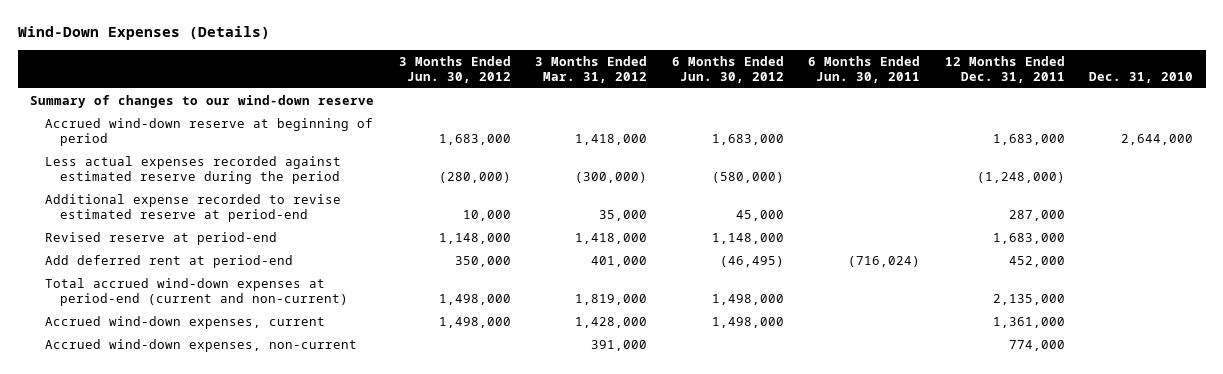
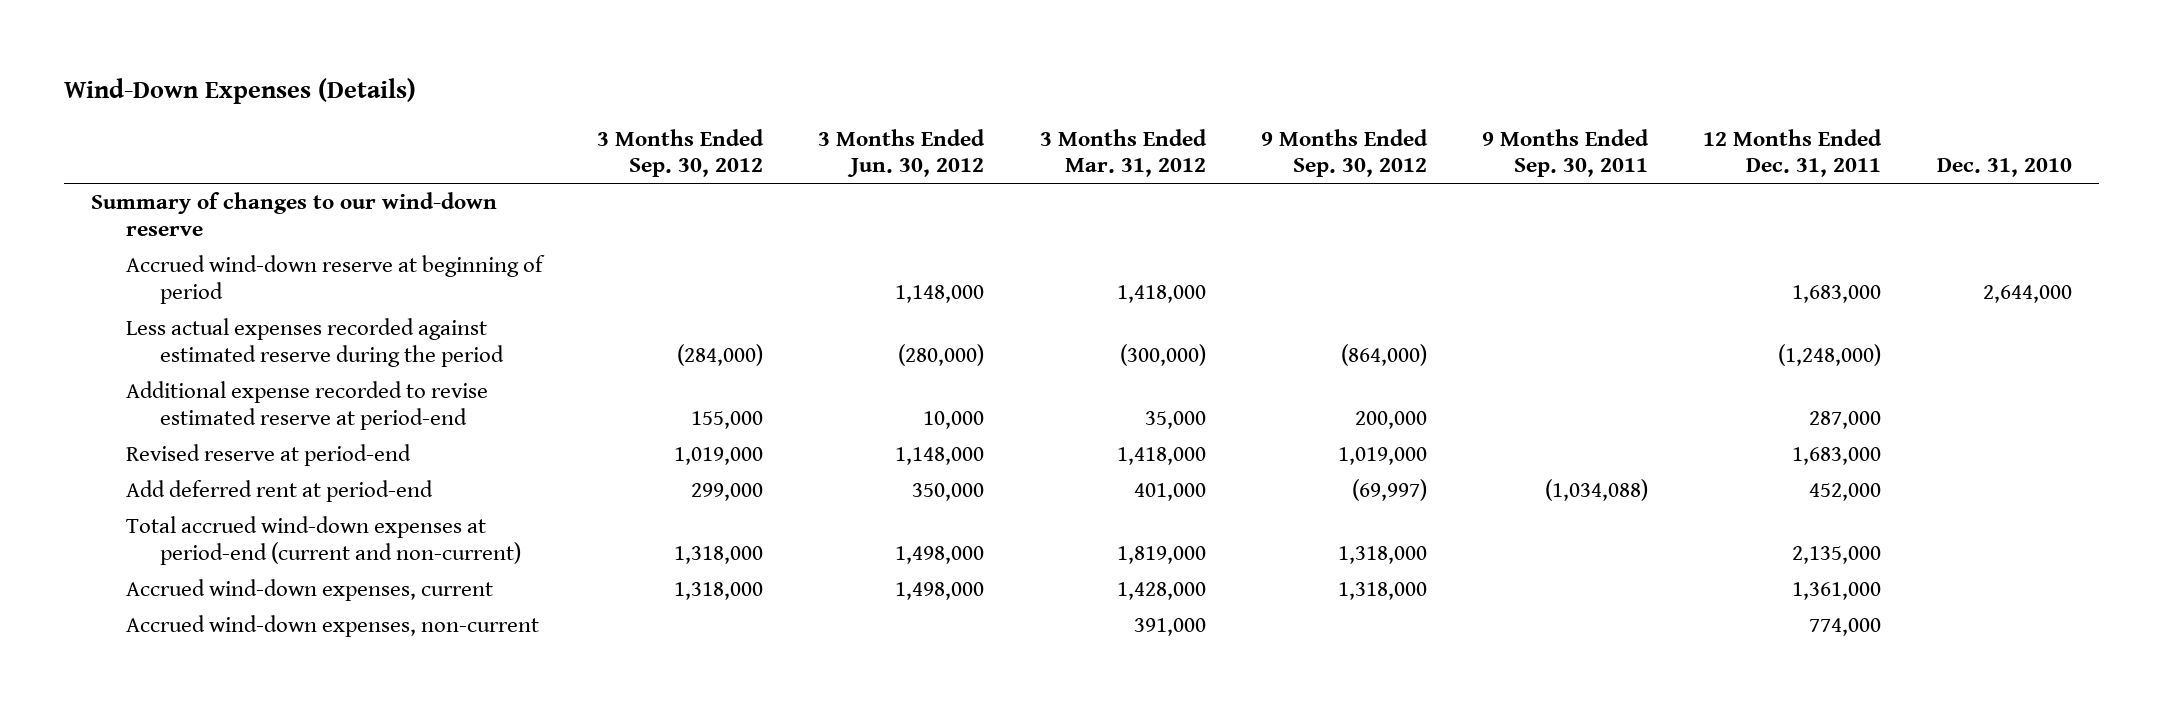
- | 3 Months Ended Jun. 30, 2012 | 3 Months Ended Mar. 31, 2012 | 6 Months Ended Jun. 30, 2012 | 6 Months Ended Jun. 30, 2011 | 12 Months Ended Dec. 31, 2011 | Dec. 31, 2010
+ | 3 Months Ended Sep. 30, 2012 | 3 Months Ended Jun. 30, 2012 | 3 Months Ended Mar. 31, 2012 | 9 Months Ended Sep. 30, 2012 | 9 Months Ended Sep. 30, 2011 | 12 Months Ended Dec. 31, 2011 | Dec. 31, 2010
- Accrued wind-down reserve at beginning of period | 1,683,000 | 1,418,000 | 1,683,000 | | 1,683,000 | 2,644,000
+ Accrued wind-down reserve at beginning of period | | 1,148,000 | 1,418,000 | | | 1,683,000 | 2,644,000

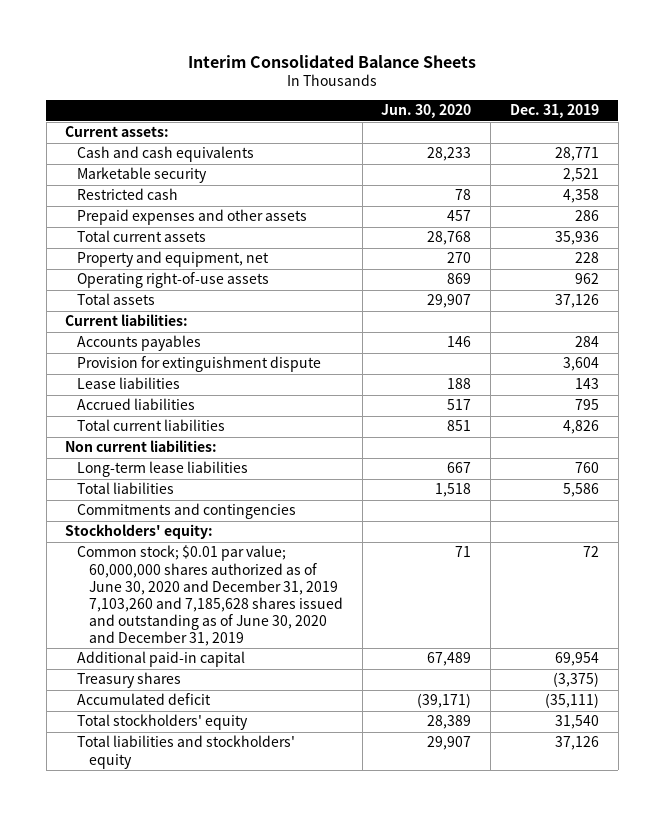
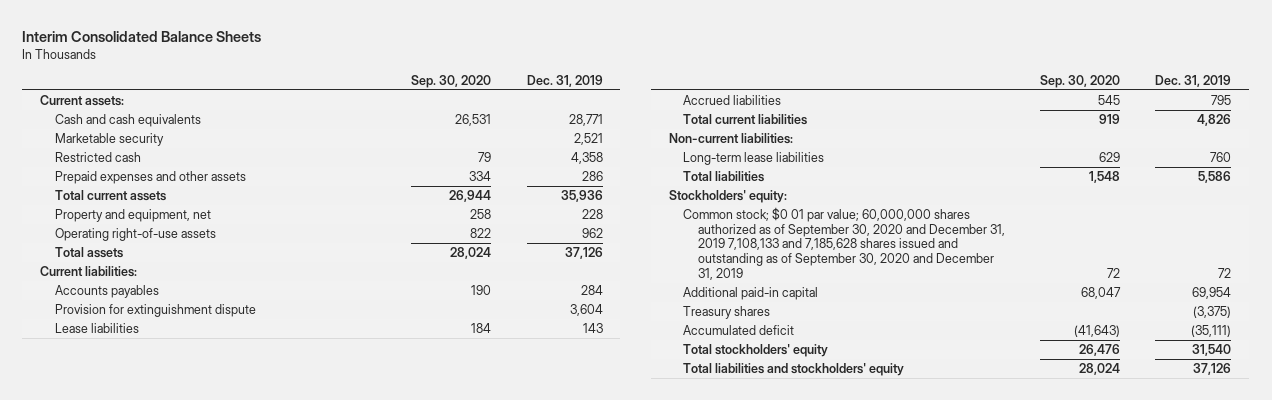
- | Jun. 30, 2020 | Dec. 31, 2019
+ | Sep. 30, 2020 | Dec. 31, 2019
- Non current liabilities:
+ Non-current liabilities:
- Commitments and contingencies
- Common stock; $0.01 par value; 60,000,000 shares authorized as of June 30, 2020 and December 31, 2019 7,103,260 and 7,185,628 shares issued and outstanding as of June 30, 2020 and December 31, 2019 | 71 | 72
+ Common stock; $0 01 par value; 60,000,000 shares authorized as of September 30, 2020 and December 31, 2019 7,108,133 and 7,185,628 shares issued and outstanding as of September 30, 2020 and December 31, 2019 | 72 | 72

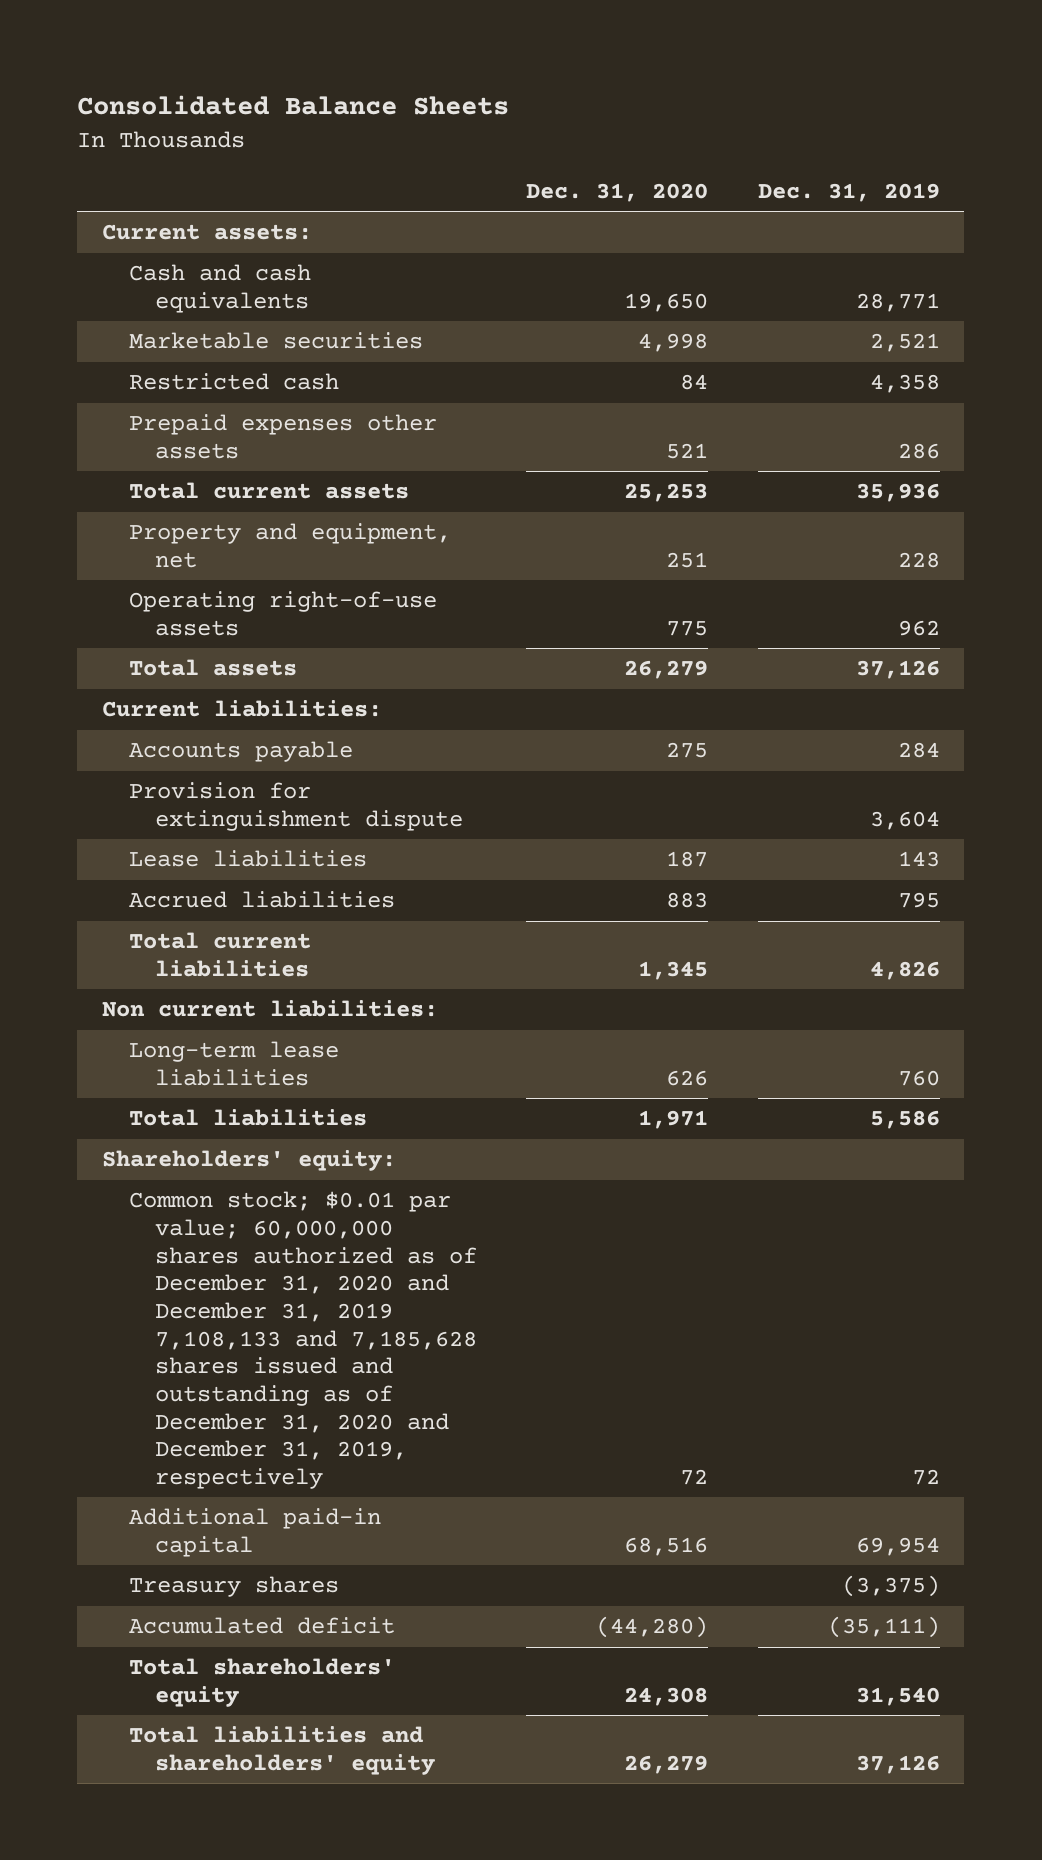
- Interim Consolidated Balance Sheets
+ Consolidated Balance Sheets
- | Sep. 30, 2020 | Dec. 31, 2019
+ | Dec. 31, 2020 | Dec. 31, 2019
- Marketable security | | 2,521
+ Marketable securities | 4,998 | 2,521
- Prepaid expenses and other assets | 334 | 286
+ Prepaid expenses other assets | 521 | 286
- Accounts payables | 190 | 284
+ Accounts payable | 275 | 284
- Non-current liabilities:
+ Non current liabilities:
- Stockholders' equity:
- Common stock; $0 01 par value; 60,000,000 shares authorized as of September 30, 2020 and December 31, 2019 7,108,133 and 7,185,628 shares issued and outstanding as of September 30, 2020 and December 31, 2019 | 72 | 72
+ Shareholders' equity:
+ Common stock; $0.01 par value; 60,000,000 shares authorized as of December 31, 2020 and December 31, 2019 7,108,133 and 7,185,628 shares issued and outstanding as of December 31, 2020 and December 31, 2019, respectively | 72 | 72
- Total stockholders' equity | 26,476 | 31,540
- Total liabilities and stockholders' equity | 28,024 | 37,126
+ Total shareholders' equity | 24,308 | 31,540
+ Total liabilities and shareholders' equity | 26,279 | 37,126

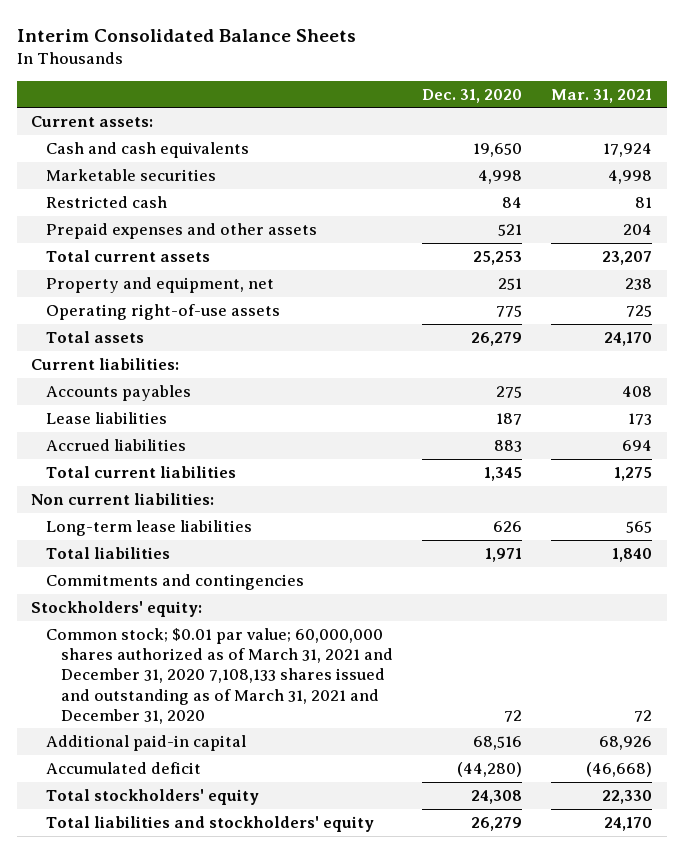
- Consolidated Balance Sheets
+ Interim Consolidated Balance Sheets
- | Dec. 31, 2020 | Dec. 31, 2019
+ | Dec. 31, 2020 | Mar. 31, 2021
- Prepaid expenses other assets | 521 | 286
+ Prepaid expenses and other assets | 521 | 204
- Accounts payable | 275 | 284
- Provision for extinguishment dispute | | 3,604
+ Accounts payables | 275 | 408
- Shareholders' equity:
- Common stock; $0.01 par value; 60,000,000 shares authorized as of December 31, 2020 and December 31, 2019 7,108,133 and 7,185,628 shares issued and outstanding as of December 31, 2020 and December 31, 2019, respectively | 72 | 72
+ Commitments and contingencies
+ Stockholders' equity:
+ Common stock; $0.01 par value; 60,000,000 shares authorized as of March 31, 2021 and December 31, 2020 7,108,133 shares issued and outstanding as of March 31, 2021 and December 31, 2020 | 72 | 72
- Treasury shares | | (3,375)
- Total shareholders' equity | 24,308 | 31,540
- Total liabilities and shareholders' equity | 26,279 | 37,126
+ Total stockholders' equity | 24,308 | 22,330
+ Total liabilities and stockholders' equity | 26,279 | 24,170

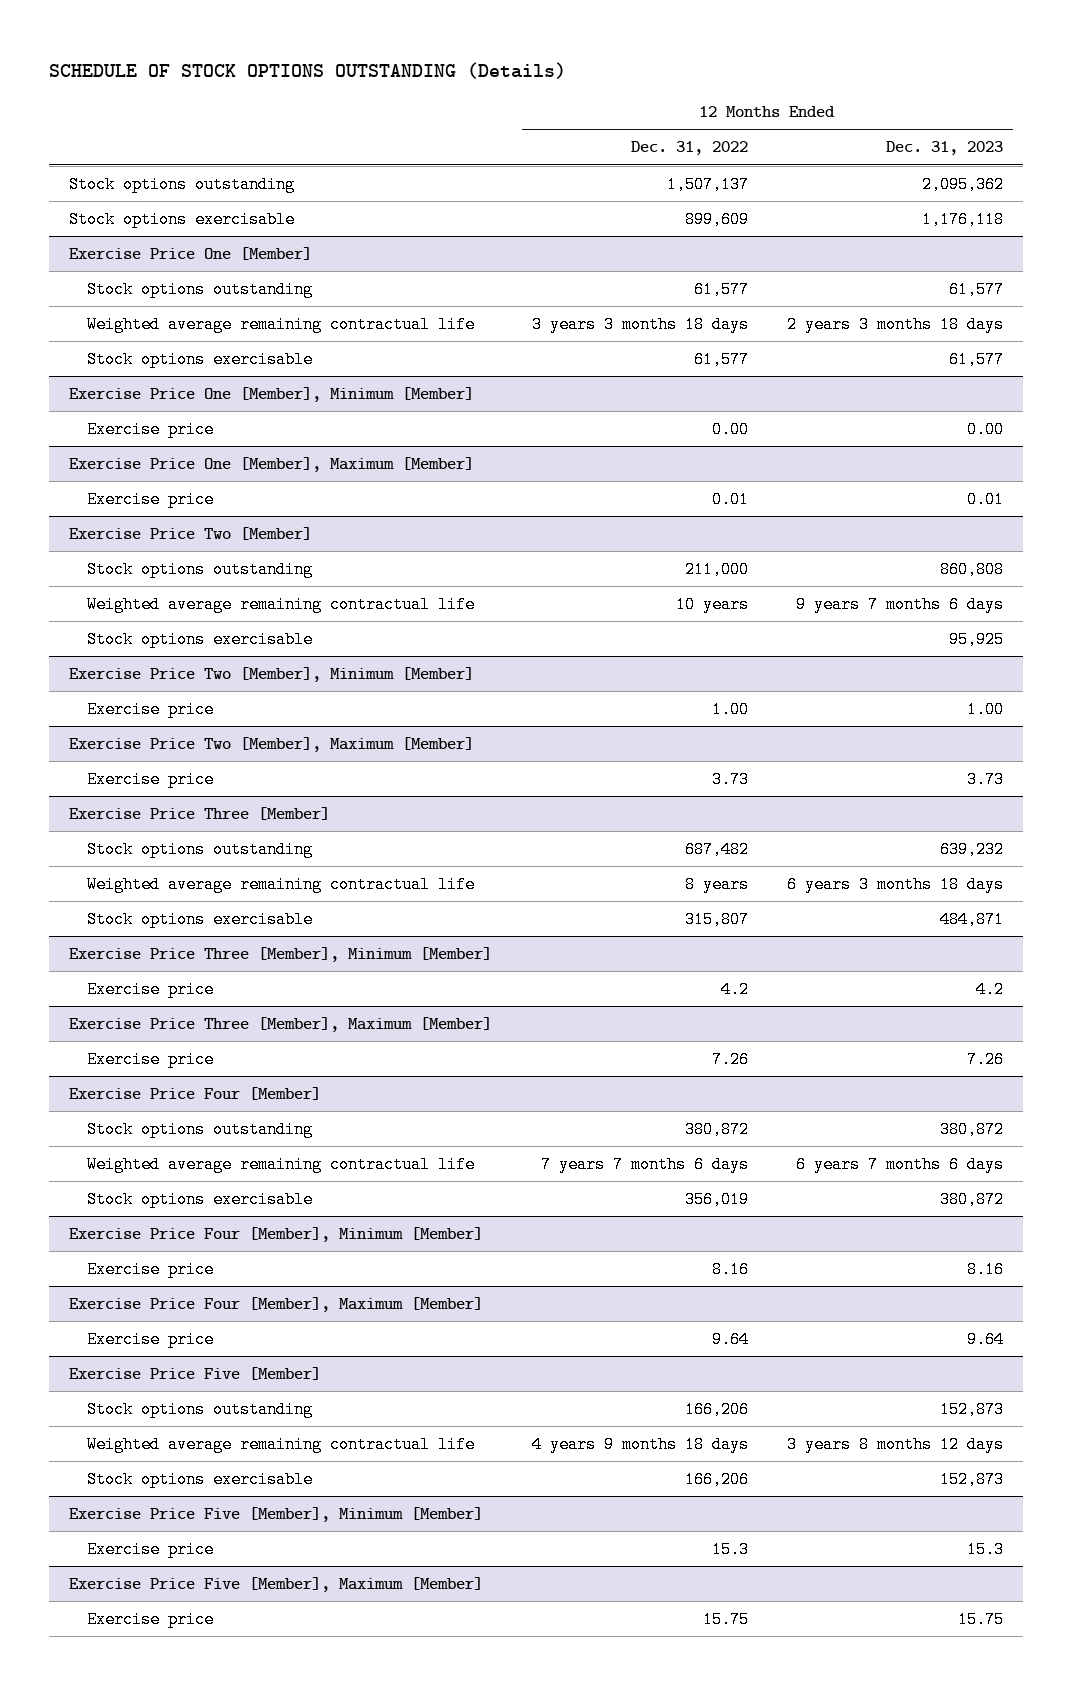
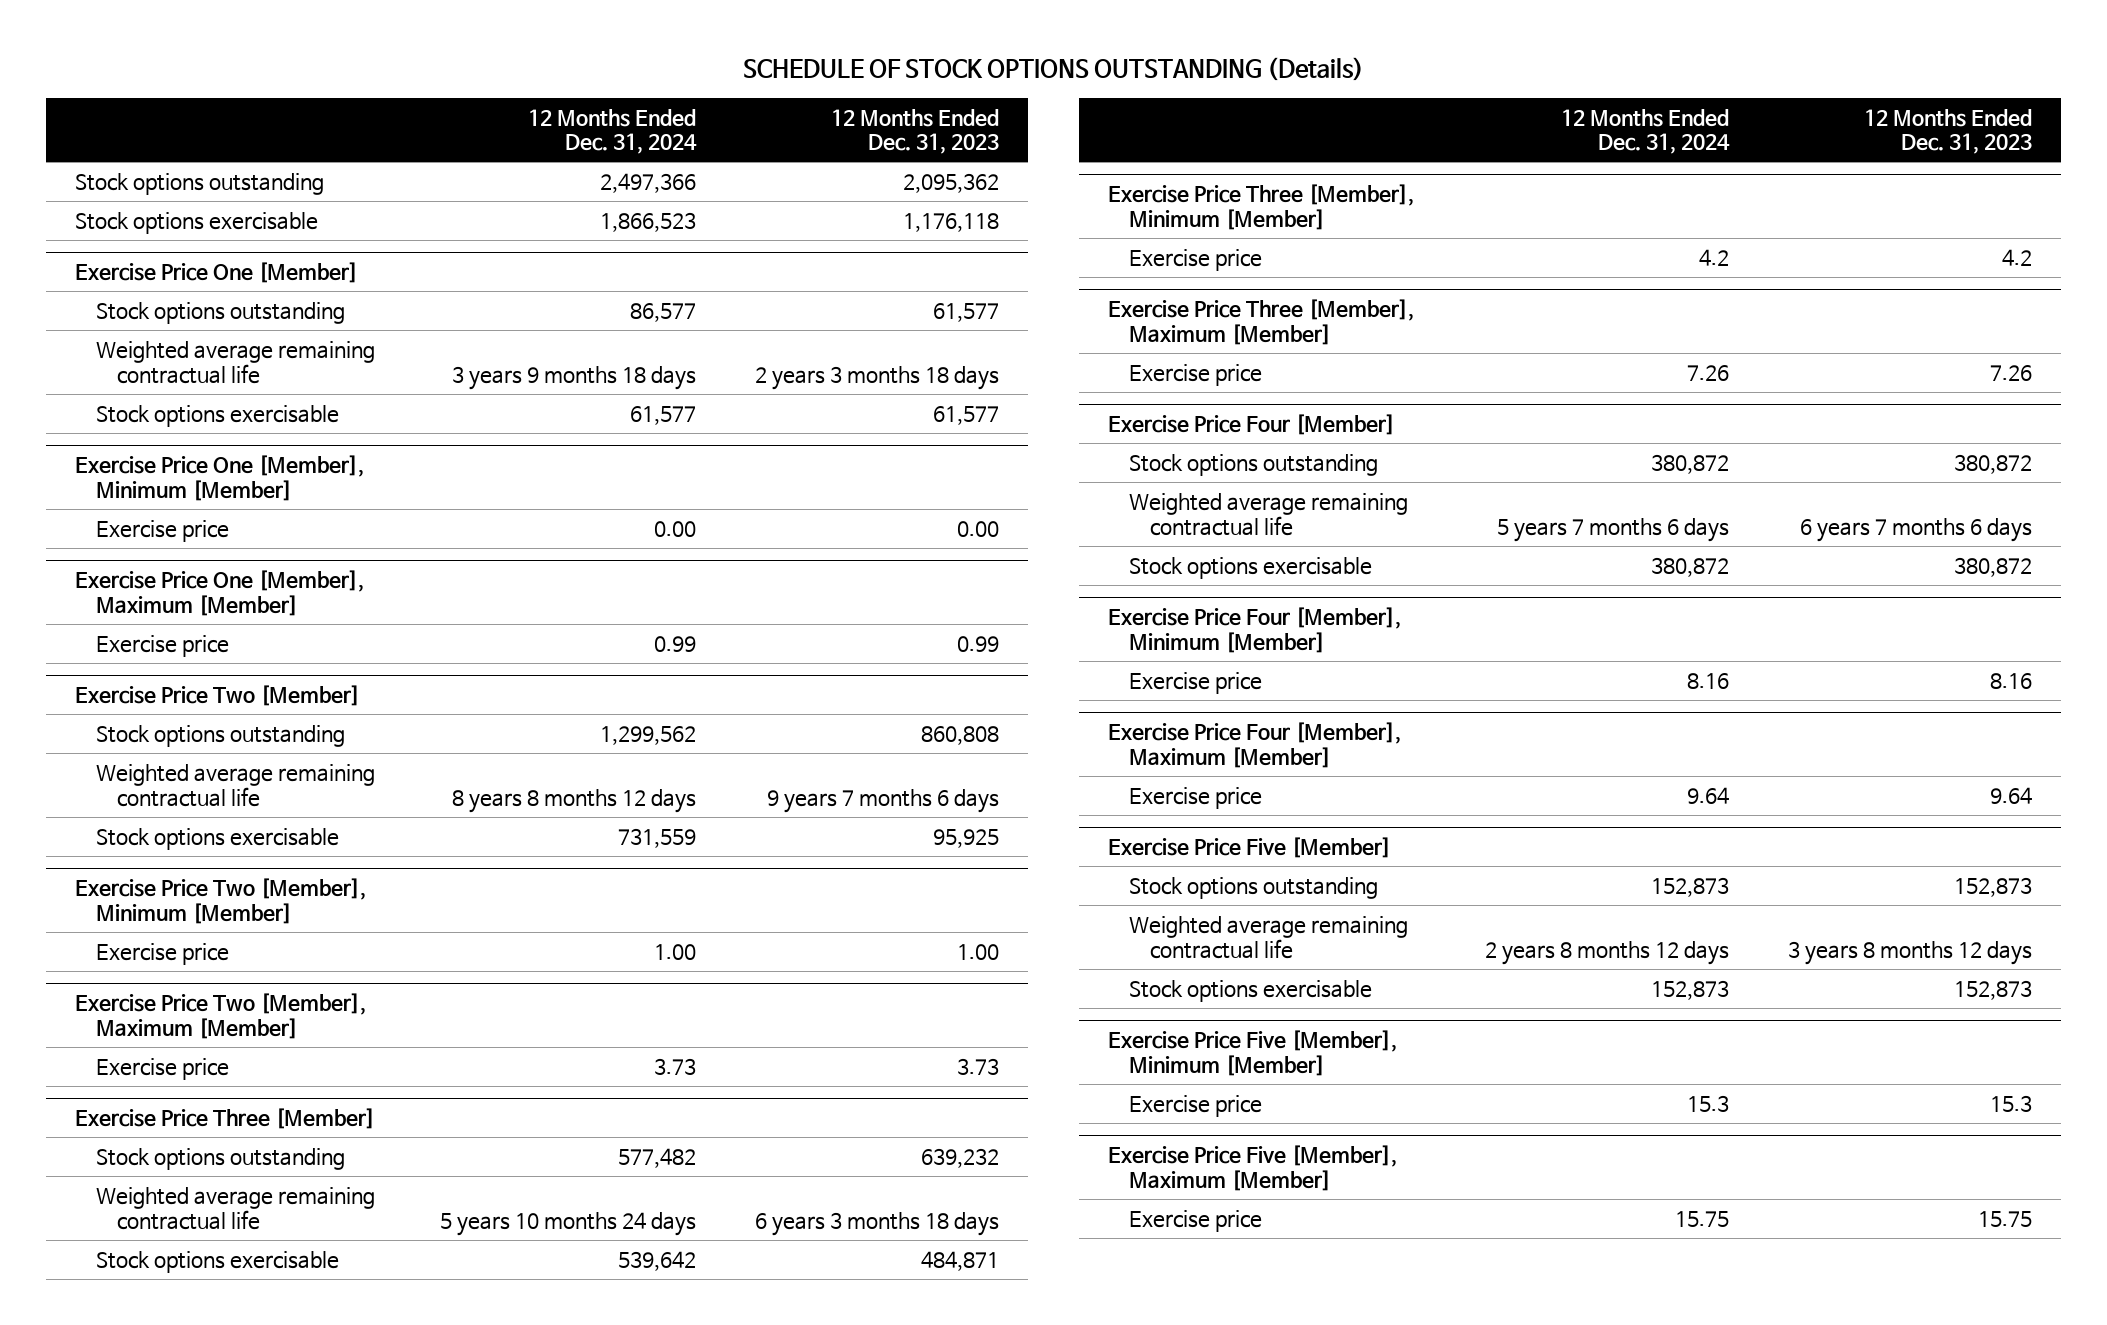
- | 12 Months Ended Dec. 31, 2022 | 12 Months Ended Dec. 31, 2023
+ | 12 Months Ended Dec. 31, 2024 | 12 Months Ended Dec. 31, 2023
@ Exercise Price One [Member], Maximum [Member]
- Exercise price | 0.01 | 0.01
+ Exercise price | 0.99 | 0.99

